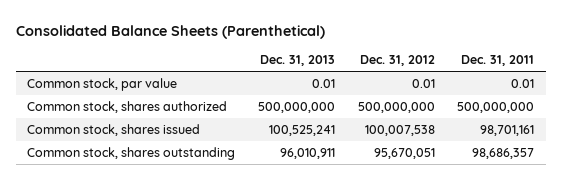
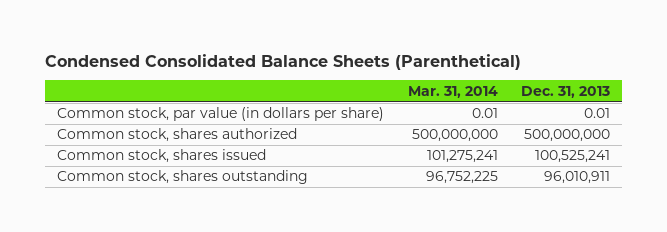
- Consolidated Balance Sheets (Parenthetical)
+ Condensed Consolidated Balance Sheets (Parenthetical)
- | Dec. 31, 2013 | Dec. 31, 2012 | Dec. 31, 2011
+ | Mar. 31, 2014 | Dec. 31, 2013
- Common stock, par value | 0.01 | 0.01 | 0.01
+ Common stock, par value (in dollars per share) | 0.01 | 0.01

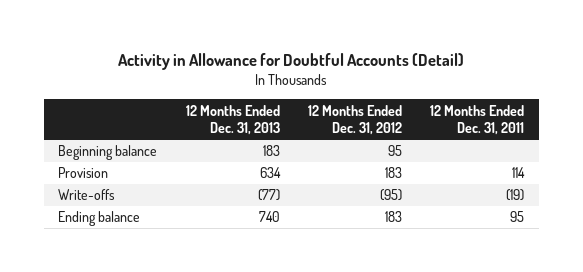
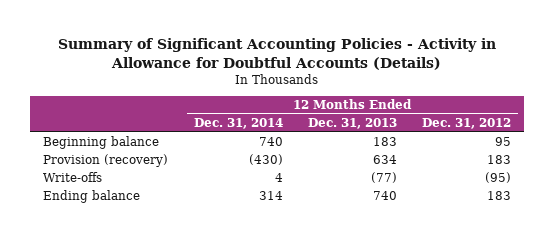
- Activity in Allowance for Doubtful Accounts (Detail)
+ Summary of Significant Accounting Policies - Activity in Allowance for Doubtful Accounts (Details)
- | 12 Months Ended Dec. 31, 2013 | 12 Months Ended Dec. 31, 2012 | 12 Months Ended Dec. 31, 2011
+ | 12 Months Ended Dec. 31, 2014 | 12 Months Ended Dec. 31, 2013 | 12 Months Ended Dec. 31, 2012
- Provision | 634 | 183 | 114
+ Provision (recovery) | (430) | 634 | 183

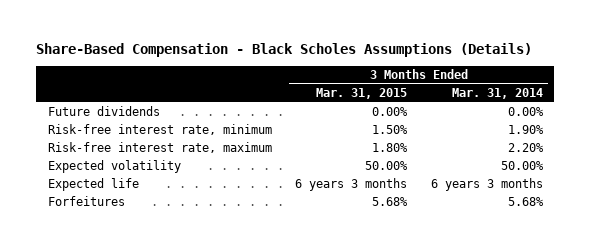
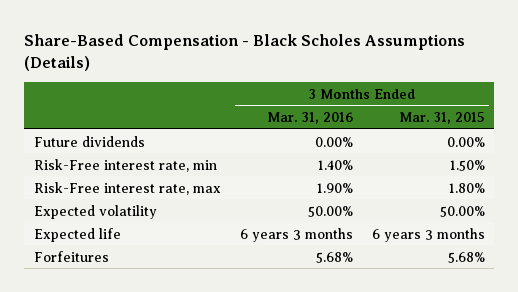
- | 3 Months Ended Mar. 31, 2015 | 3 Months Ended Mar. 31, 2014
+ | 3 Months Ended Mar. 31, 2016 | 3 Months Ended Mar. 31, 2015
- Risk-free interest rate, minimum | 1.50% | 1.90%
- Risk-free interest rate, maximum | 1.80% | 2.20%
+ Risk-Free interest rate, min | 1.40% | 1.50%
+ Risk-Free interest rate, max | 1.90% | 1.80%

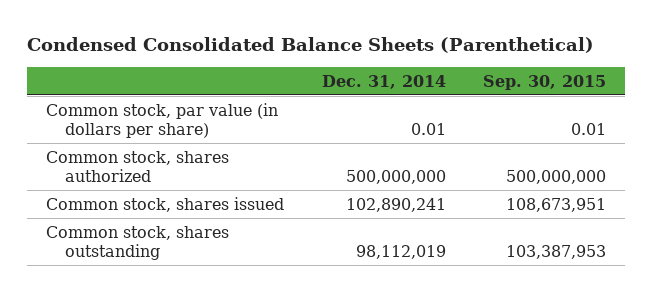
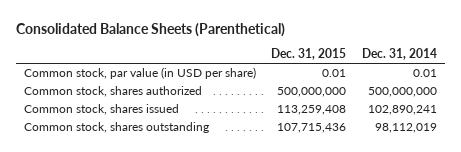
- Condensed Consolidated Balance Sheets (Parenthetical)
+ Consolidated Balance Sheets (Parenthetical)
- | Dec. 31, 2014 | Sep. 30, 2015
+ | Dec. 31, 2015 | Dec. 31, 2014
- Common stock, par value (in dollars per share) | 0.01 | 0.01
+ Common stock, par value (in USD per share) | 0.01 | 0.01

